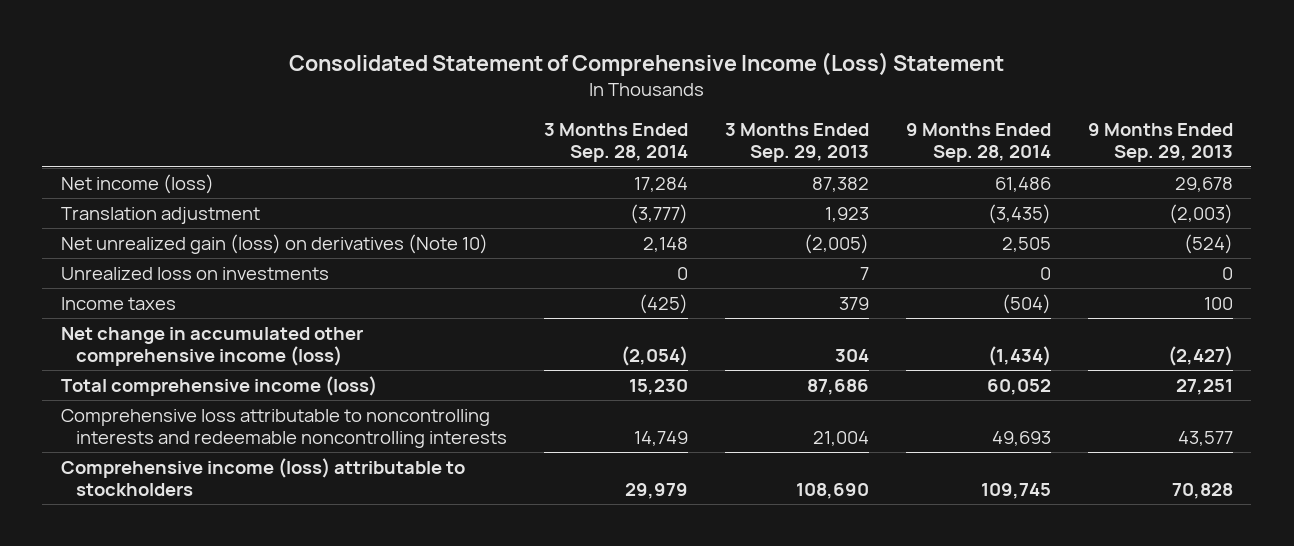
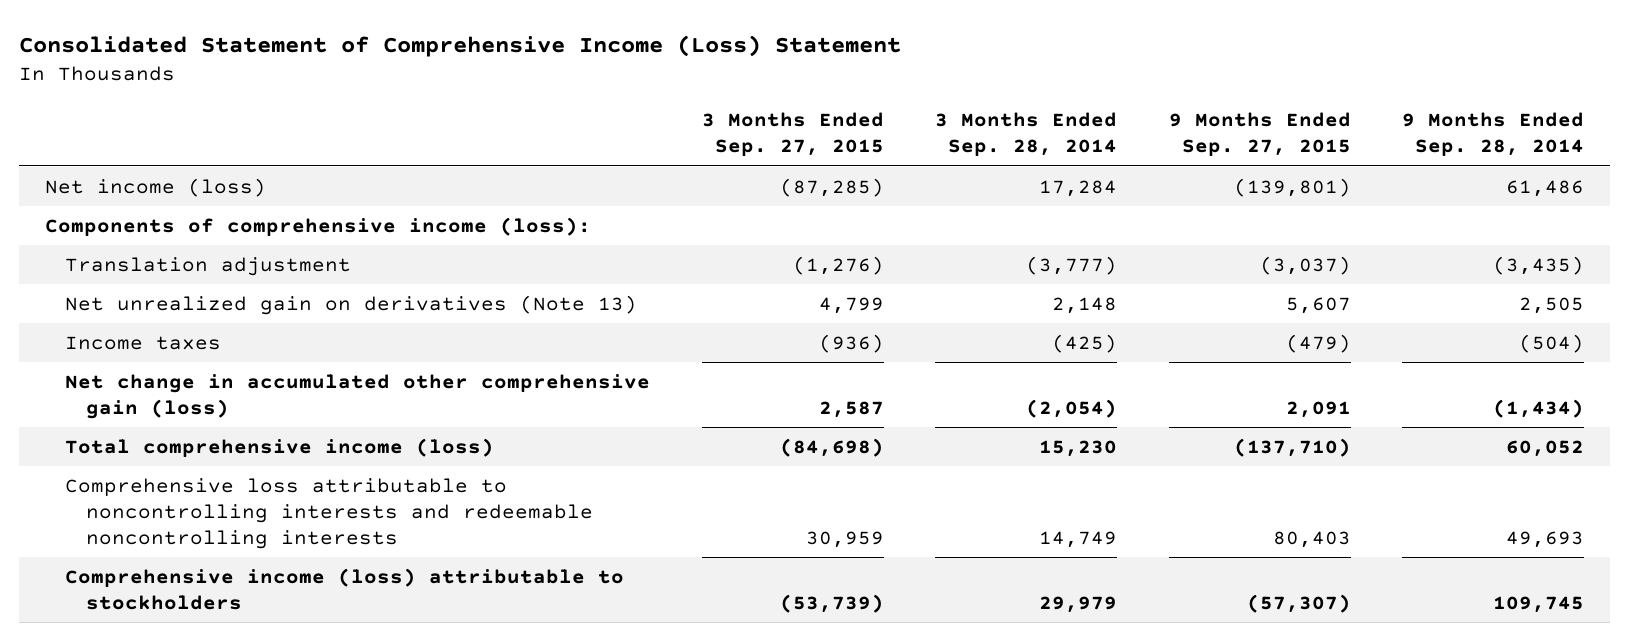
- | 3 Months Ended Sep. 28, 2014 | 3 Months Ended Sep. 29, 2013 | 9 Months Ended Sep. 28, 2014 | 9 Months Ended Sep. 29, 2013
+ | 3 Months Ended Sep. 27, 2015 | 3 Months Ended Sep. 28, 2014 | 9 Months Ended Sep. 27, 2015 | 9 Months Ended Sep. 28, 2014
+ Components of comprehensive income (loss):
- Net unrealized gain (loss) on derivatives (Note 10) | 2,148 | (2,005) | 2,505 | (524)
- Unrealized loss on investments | 0 | 7 | 0 | 0
+ Net unrealized gain on derivatives (Note 13) | 4,799 | 2,148 | 5,607 | 2,505
- Net change in accumulated other comprehensive income (loss) | (2,054) | 304 | (1,434) | (2,427)
+ Net change in accumulated other comprehensive gain (loss) | 2,587 | (2,054) | 2,091 | (1,434)

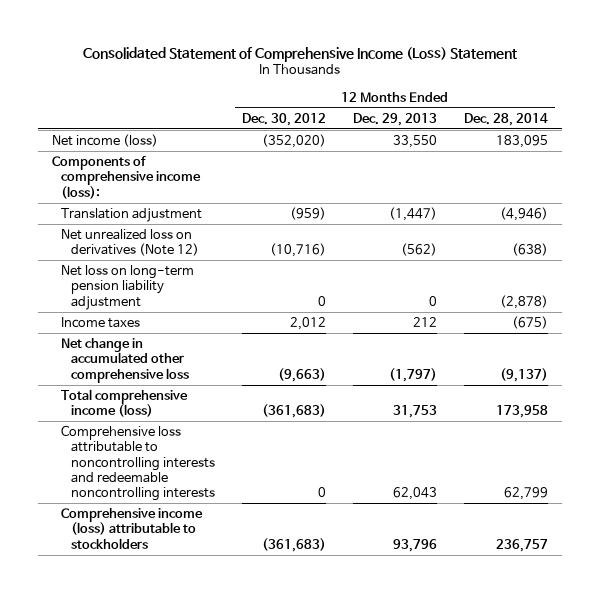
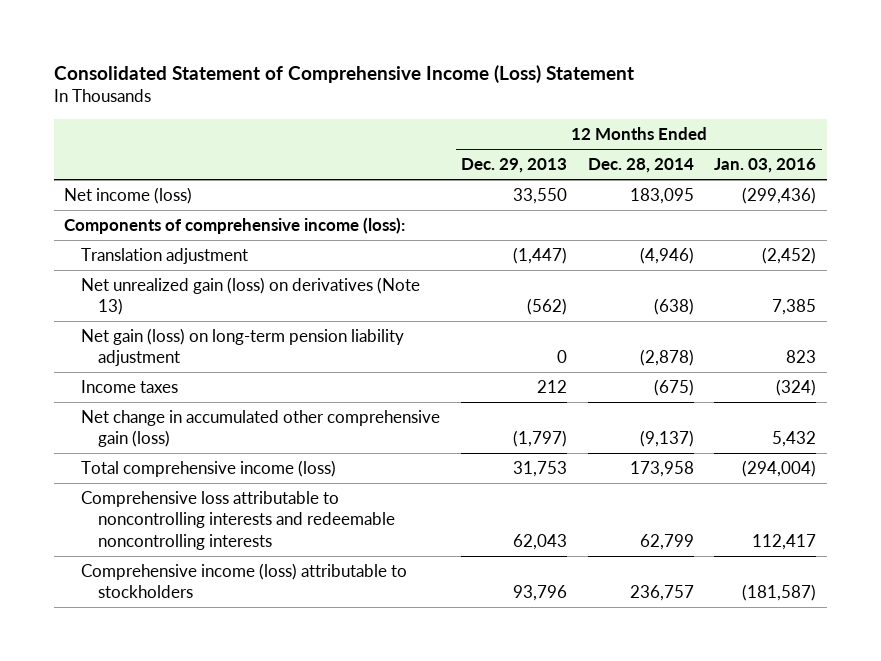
- | 12 Months Ended Dec. 30, 2012 | 12 Months Ended Dec. 29, 2013 | 12 Months Ended Dec. 28, 2014
+ | 12 Months Ended Dec. 29, 2013 | 12 Months Ended Dec. 28, 2014 | 12 Months Ended Jan. 03, 2016
- Net unrealized loss on derivatives (Note 12) | (10,716) | (562) | (638)
- Net loss on long-term pension liability adjustment | 0 | 0 | (2,878)
+ Net unrealized gain (loss) on derivatives (Note 13) | (562) | (638) | 7,385
+ Net gain (loss) on long-term pension liability adjustment | 0 | (2,878) | 823
- Net change in accumulated other comprehensive loss | (9,663) | (1,797) | (9,137)
+ Net change in accumulated other comprehensive gain (loss) | (1,797) | (9,137) | 5,432

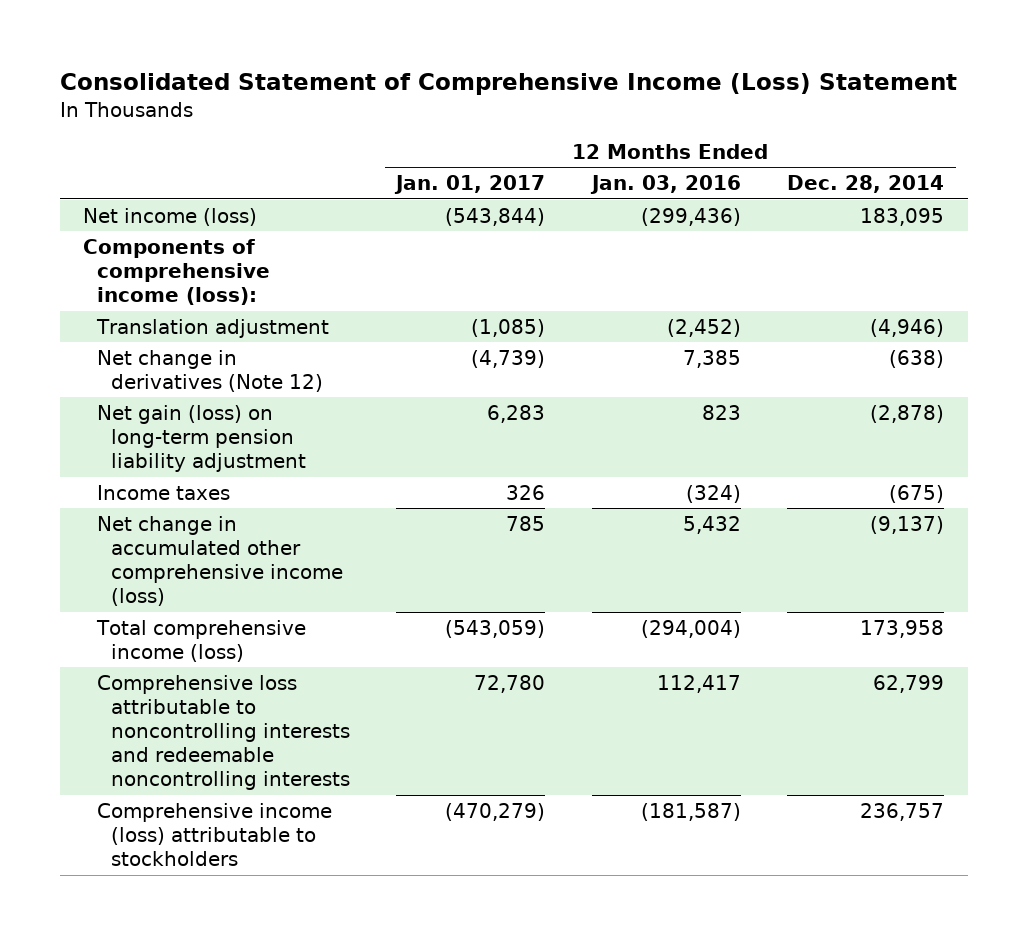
- | 12 Months Ended Dec. 29, 2013 | 12 Months Ended Dec. 28, 2014 | 12 Months Ended Jan. 03, 2016
+ | 12 Months Ended Jan. 01, 2017 | 12 Months Ended Jan. 03, 2016 | 12 Months Ended Dec. 28, 2014
- Net unrealized gain (loss) on derivatives (Note 13) | (562) | (638) | 7,385
+ Net change in derivatives (Note 12) | (4,739) | 7,385 | (638)
- Net change in accumulated other comprehensive gain (loss) | (1,797) | (9,137) | 5,432
+ Net change in accumulated other comprehensive income (loss) | 785 | 5,432 | (9,137)

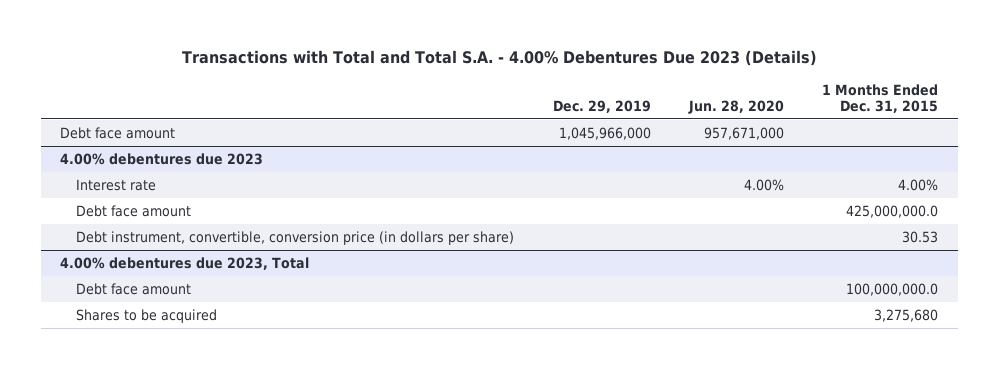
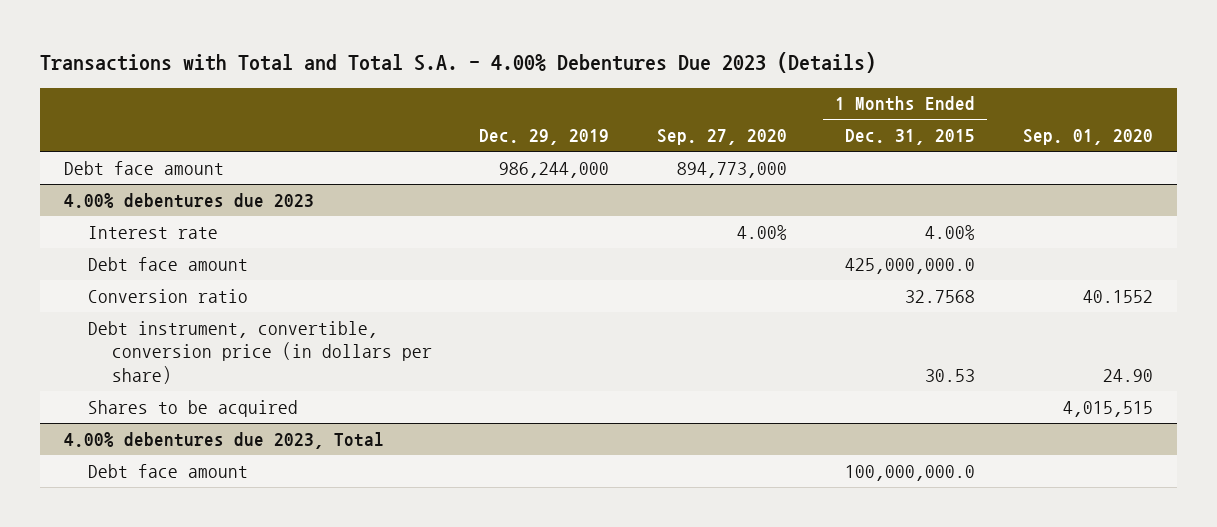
- | Dec. 29, 2019 | Jun. 28, 2020 | 1 Months Ended Dec. 31, 2015
+ | Dec. 29, 2019 | Sep. 27, 2020 | 1 Months Ended Dec. 31, 2015 | Sep. 01, 2020
- Debt face amount | 1,045,966,000 | 957,671,000 |
+ Debt face amount | 986,244,000 | 894,773,000 | |
@ 4.00% debentures due 2023
+ Conversion ratio | | | 32.7568 | 40.1552
+ Shares to be acquired | | | | 4,015,515
@ 4.00% debentures due 2023, Total
- Shares to be acquired | | | 3,275,680

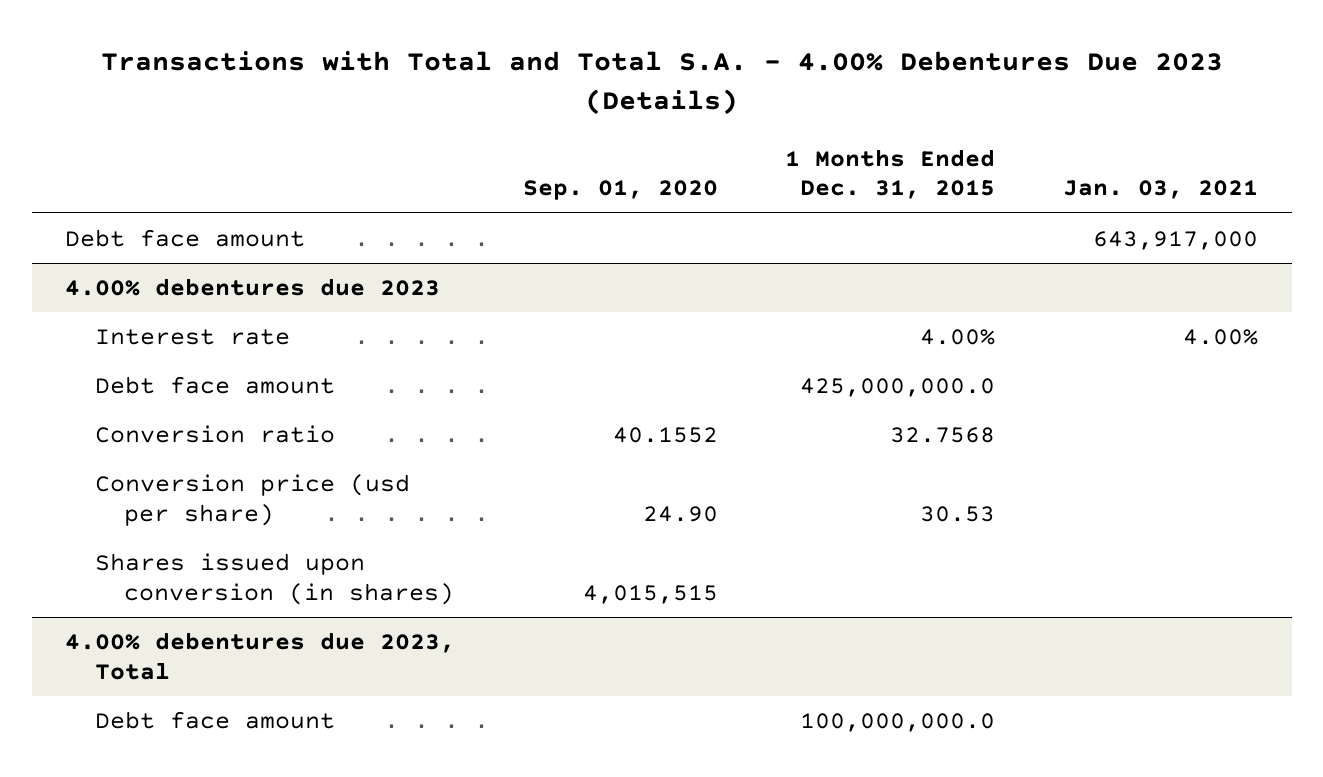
- | Dec. 29, 2019 | Sep. 27, 2020 | 1 Months Ended Dec. 31, 2015 | Sep. 01, 2020
+ | Sep. 01, 2020 | 1 Months Ended Dec. 31, 2015 | Jan. 03, 2021
@ 4.00% debentures due 2023
- Debt instrument, convertible, conversion price (in dollars per share) | | | 30.53 | 24.90
- Shares to be acquired | | | | 4,015,515
+ Conversion price (usd per share) | 24.90 | 30.53 |
+ Shares issued upon conversion (in shares) | 4,015,515 | |

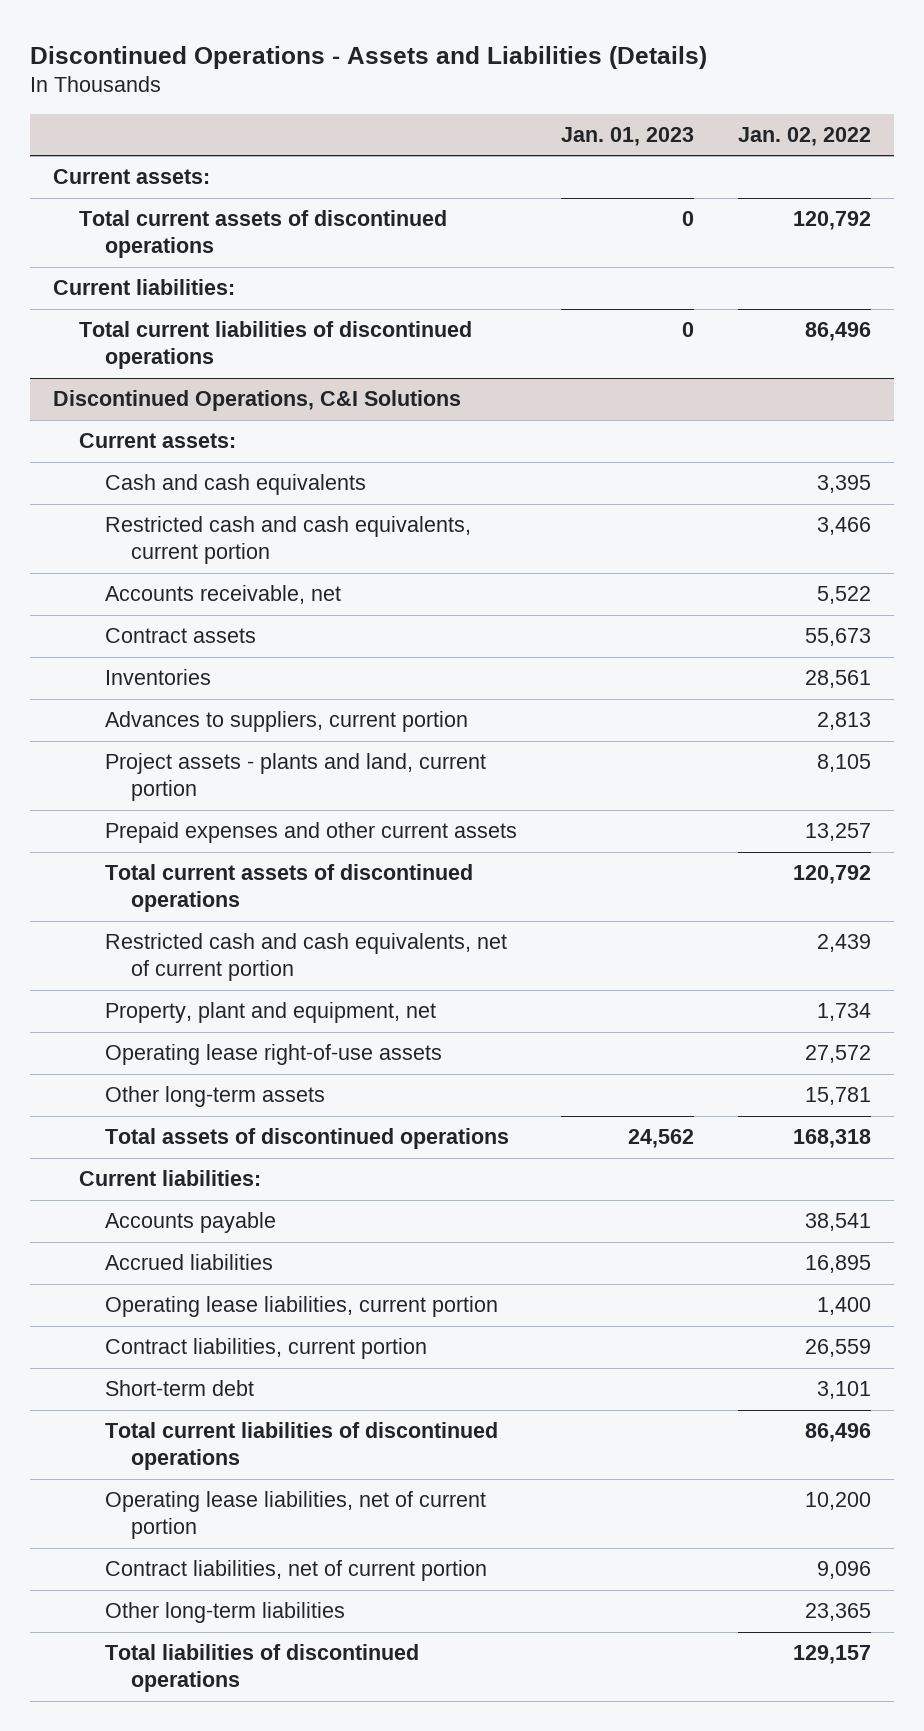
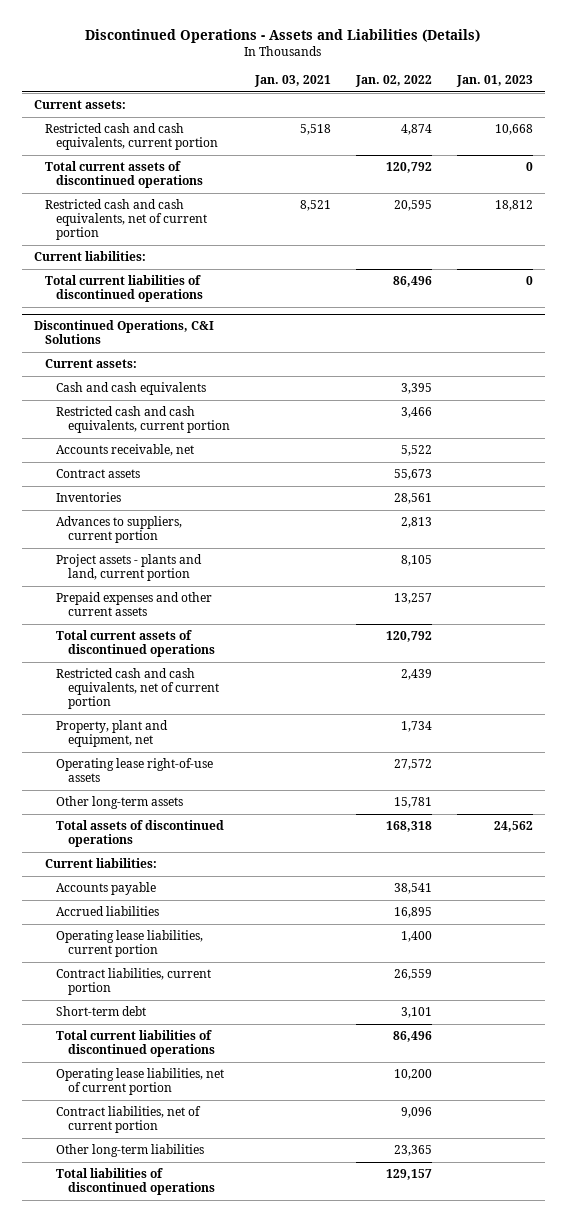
- | Jan. 01, 2023 | Jan. 02, 2022
+ | Jan. 03, 2021 | Jan. 02, 2022 | Jan. 01, 2023
+ Restricted cash and cash equivalents, current portion | 5,518 | 4,874 | 10,668
+ Restricted cash and cash equivalents, net of current portion | 8,521 | 20,595 | 18,812

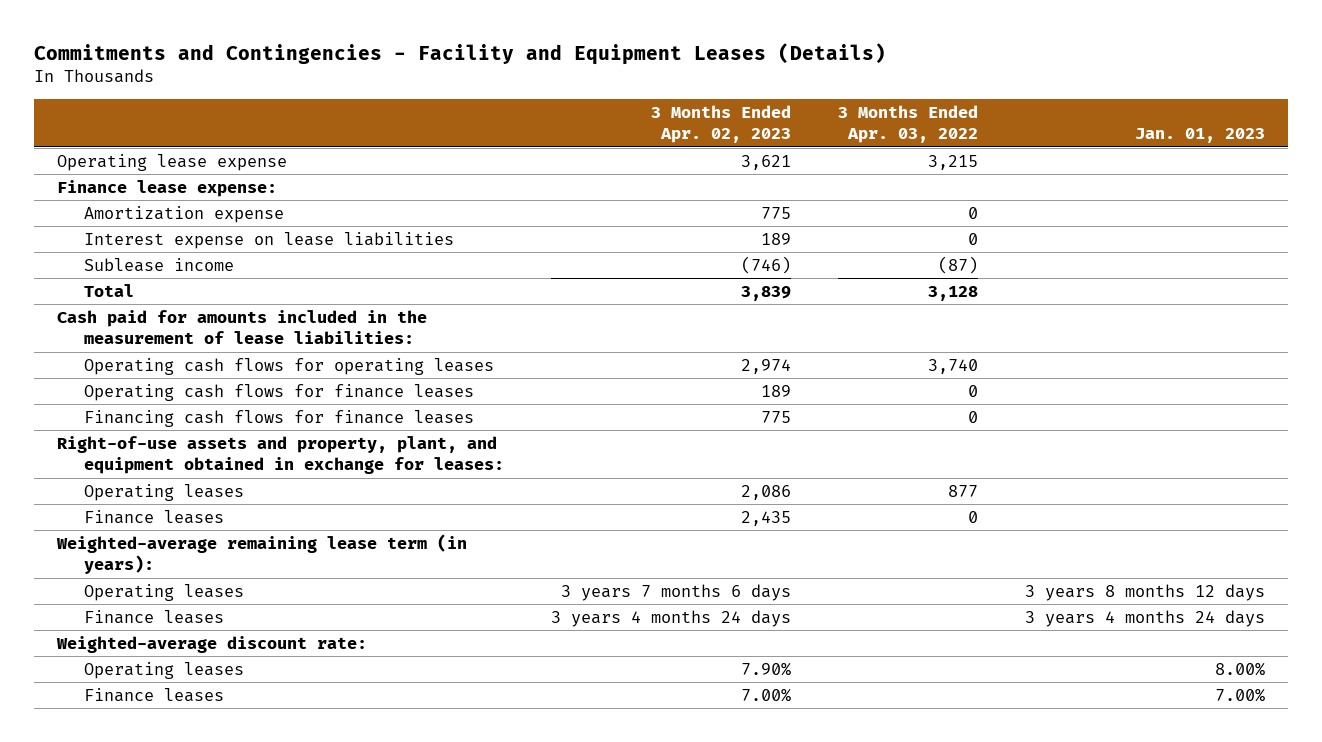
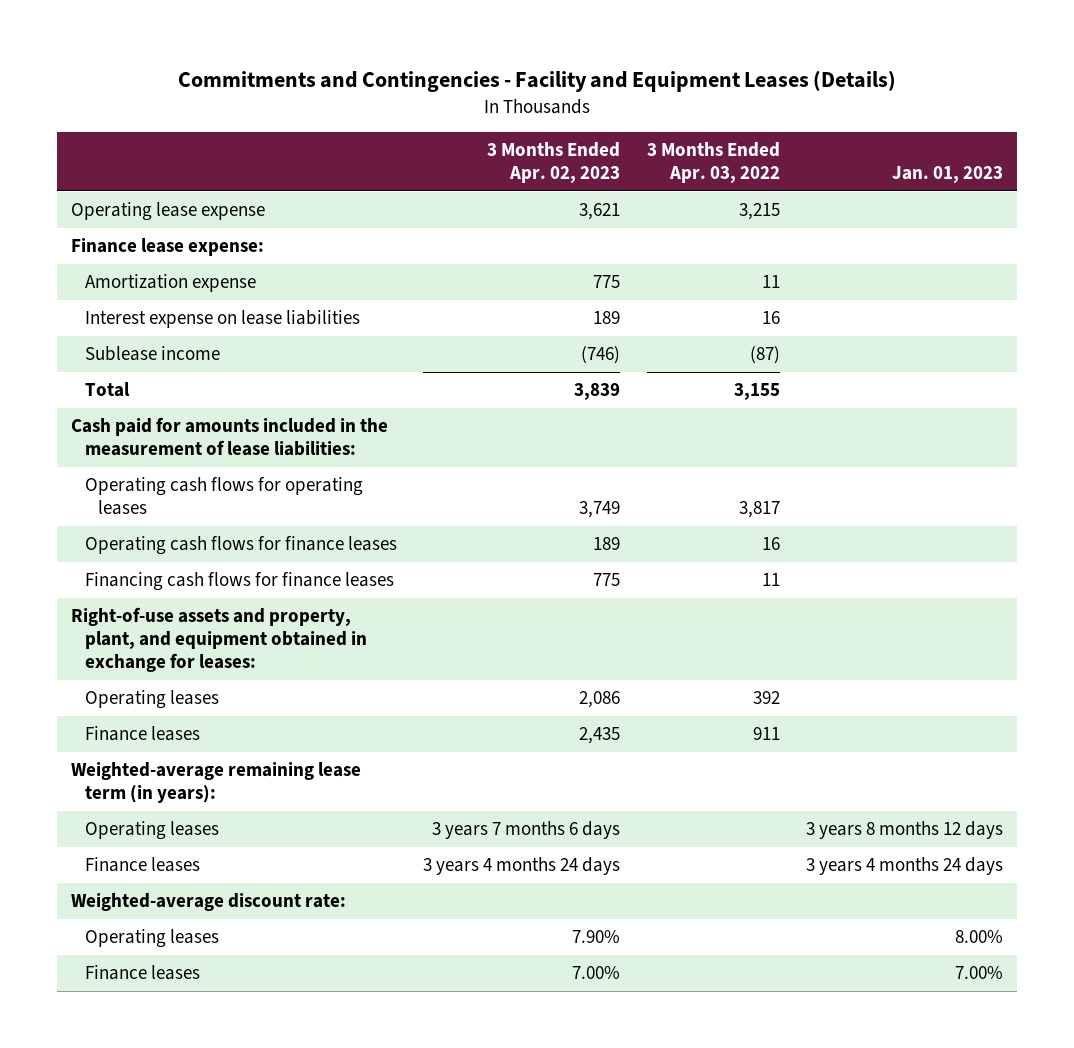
- Amortization expense | 775 | 0 |
- Interest expense on lease liabilities | 189 | 0 |
+ Amortization expense | 775 | 11 |
+ Interest expense on lease liabilities | 189 | 16 |
- Total | 3,839 | 3,128 |
+ Total | 3,839 | 3,155 |
- Operating cash flows for operating leases | 2,974 | 3,740 |
- Operating cash flows for finance leases | 189 | 0 |
- Financing cash flows for finance leases | 775 | 0 |
+ Operating cash flows for operating leases | 3,749 | 3,817 |
+ Operating cash flows for finance leases | 189 | 16 |
+ Financing cash flows for finance leases | 775 | 11 |
- Operating leases | 2,086 | 877 |
- Finance leases | 2,435 | 0 |
+ Operating leases | 2,086 | 392 |
+ Finance leases | 2,435 | 911 |

